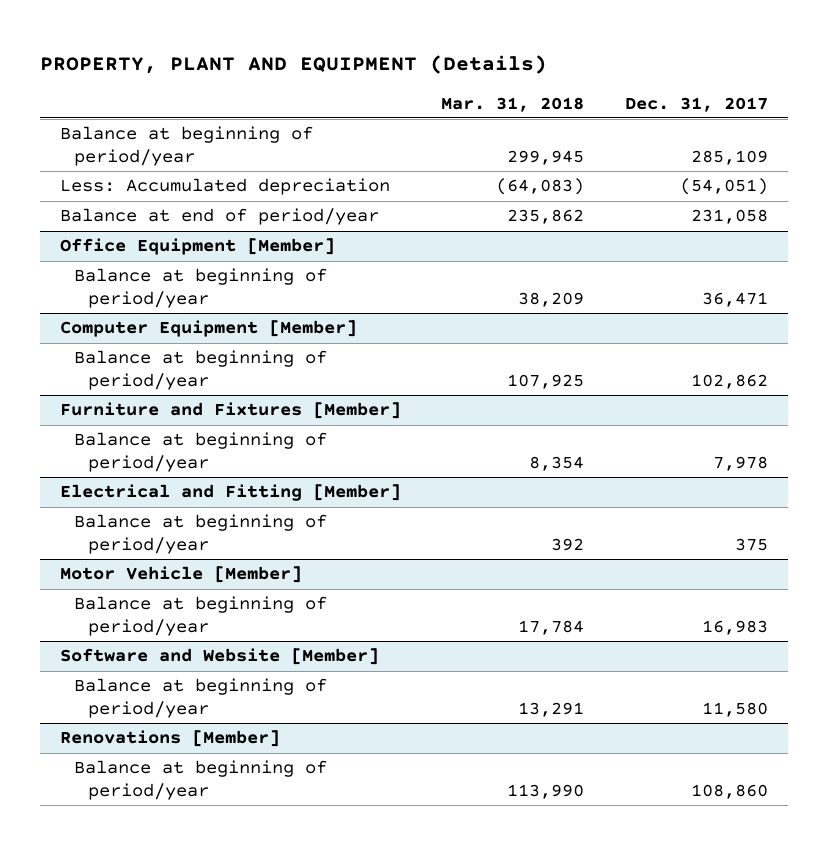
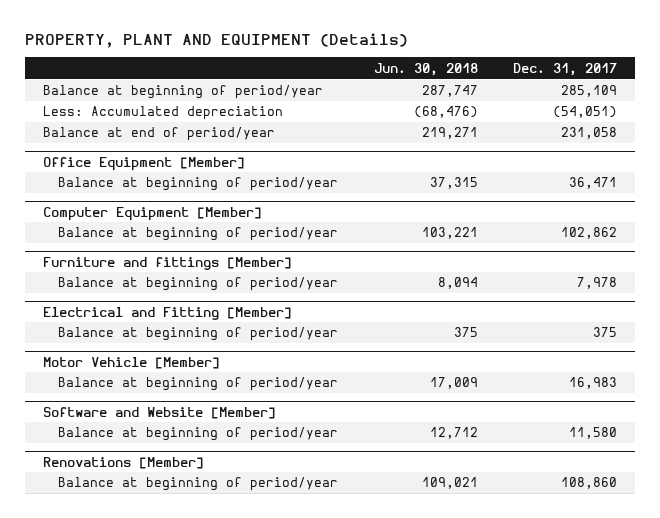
- | Mar. 31, 2018 | Dec. 31, 2017
+ | Jun. 30, 2018 | Dec. 31, 2017
- Furniture and Fixtures [Member]
+ Furniture and fittings [Member]

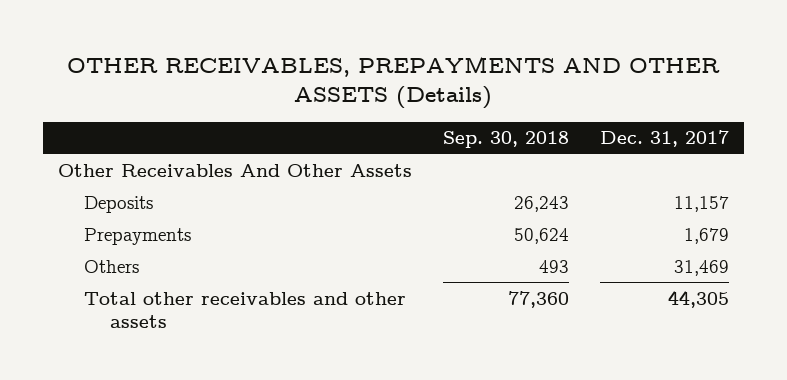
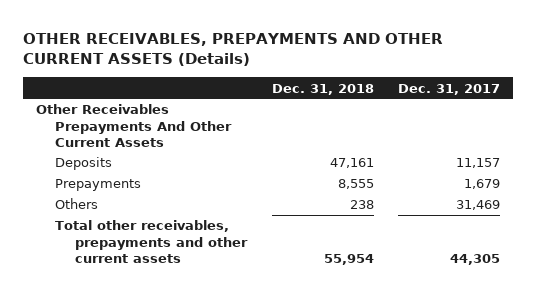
- OTHER RECEIVABLES, PREPAYMENTS AND OTHER ASSETS (Details)
+ OTHER RECEIVABLES, PREPAYMENTS AND OTHER CURRENT ASSETS (Details)
- | Sep. 30, 2018 | Dec. 31, 2017
+ | Dec. 31, 2018 | Dec. 31, 2017
- Other Receivables And Other Assets
+ Other Receivables Prepayments And Other Current Assets
- Total other receivables and other assets | 77,360 | 44,305
+ Total other receivables, prepayments and other current assets | 55,954 | 44,305

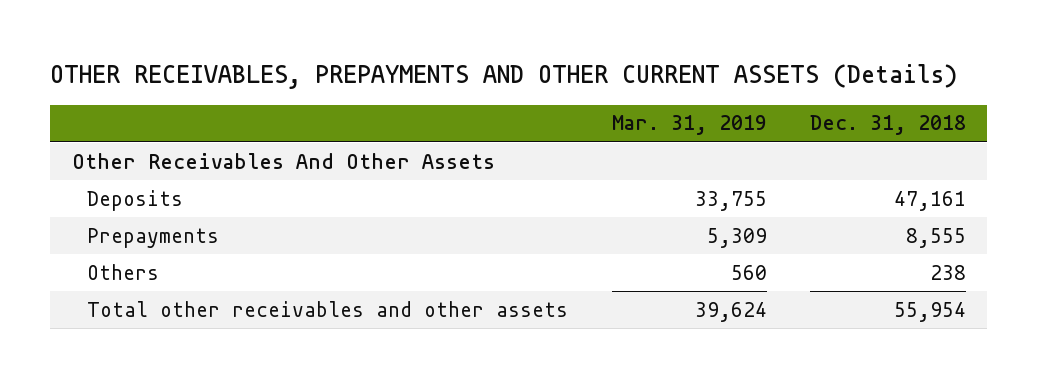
- | Dec. 31, 2018 | Dec. 31, 2017
+ | Mar. 31, 2019 | Dec. 31, 2018
- Other Receivables Prepayments And Other Current Assets
+ Other Receivables And Other Assets
- Total other receivables, prepayments and other current assets | 55,954 | 44,305
+ Total other receivables and other assets | 39,624 | 55,954

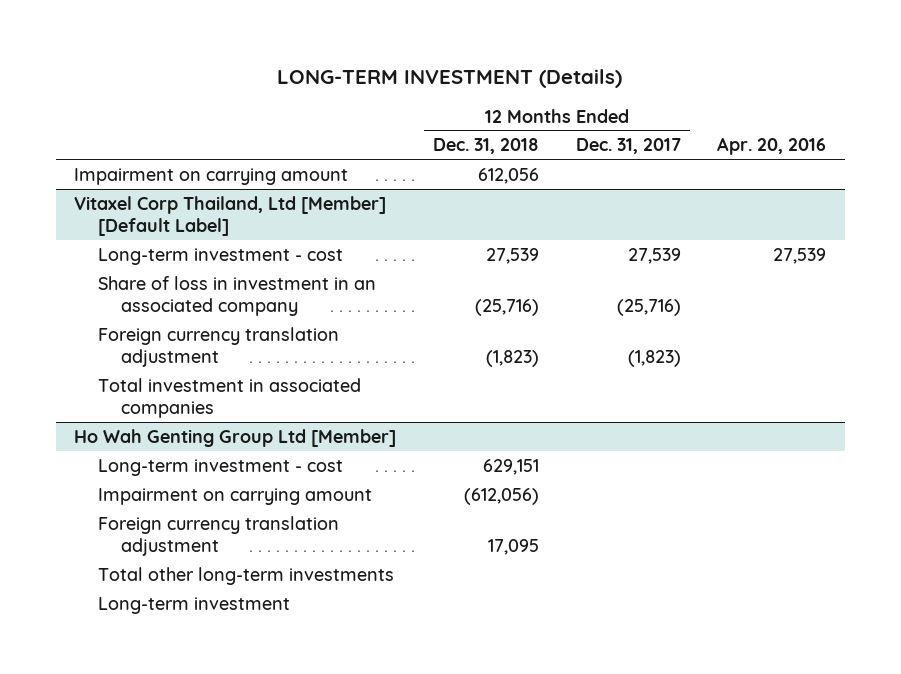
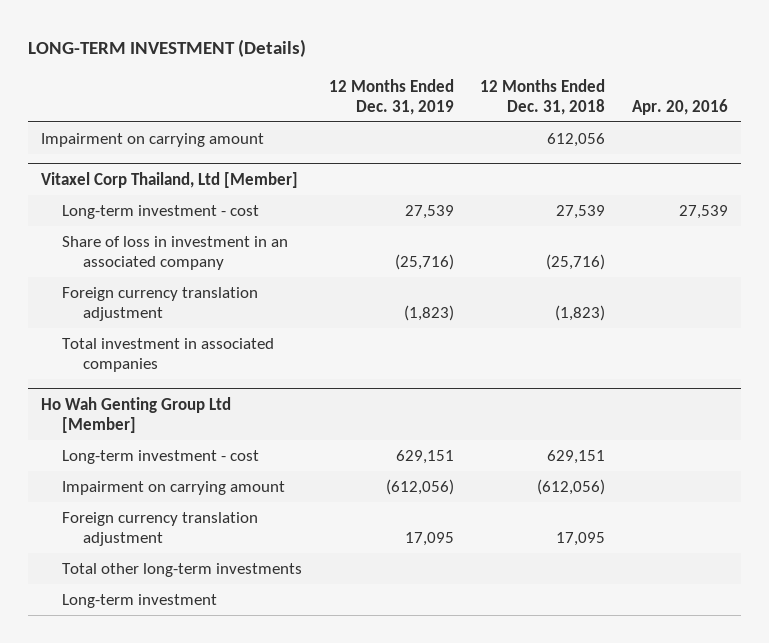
- | 12 Months Ended Dec. 31, 2018 | 12 Months Ended Dec. 31, 2017 | Apr. 20, 2016
+ | 12 Months Ended Dec. 31, 2019 | 12 Months Ended Dec. 31, 2018 | Apr. 20, 2016
- Vitaxel Corp Thailand, Ltd [Member] [Default Label]
+ Vitaxel Corp Thailand, Ltd [Member]

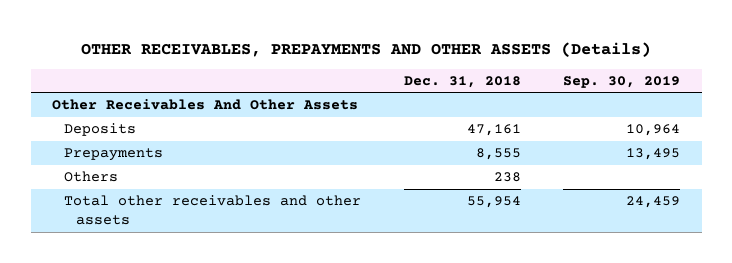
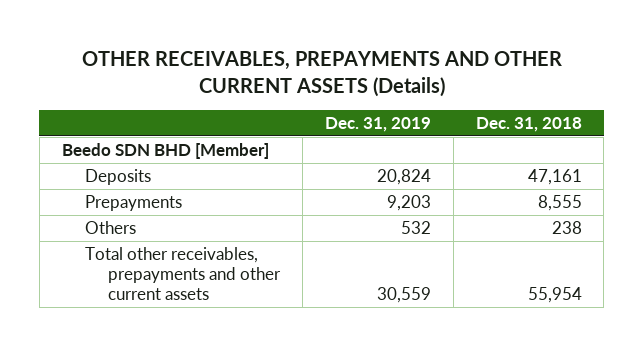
- OTHER RECEIVABLES, PREPAYMENTS AND OTHER ASSETS (Details)
+ OTHER RECEIVABLES, PREPAYMENTS AND OTHER CURRENT ASSETS (Details)
- | Dec. 31, 2018 | Sep. 30, 2019
+ | Dec. 31, 2019 | Dec. 31, 2018
- Other Receivables And Other Assets
+ Beedo SDN BHD [Member]
- Total other receivables and other assets | 55,954 | 24,459
+ Total other receivables, prepayments and other current assets | 30,559 | 55,954

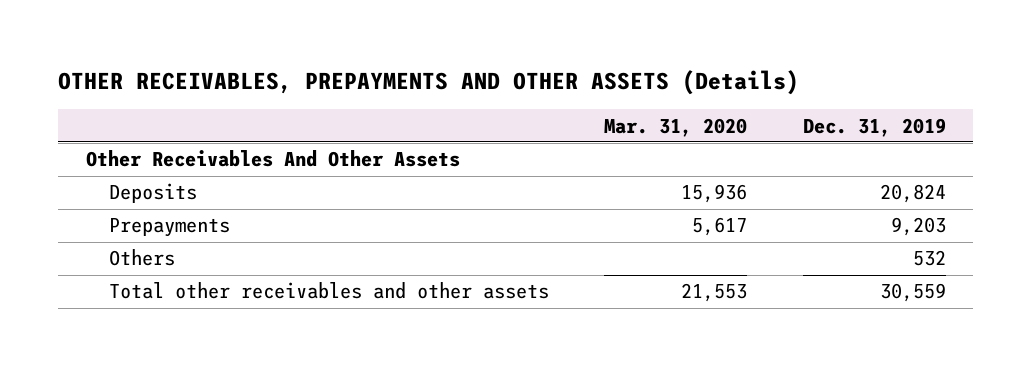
- OTHER RECEIVABLES, PREPAYMENTS AND OTHER CURRENT ASSETS (Details)
+ OTHER RECEIVABLES, PREPAYMENTS AND OTHER ASSETS (Details)
- | Dec. 31, 2019 | Dec. 31, 2018
+ | Mar. 31, 2020 | Dec. 31, 2019
- Beedo SDN BHD [Member]
+ Other Receivables And Other Assets
- Total other receivables, prepayments and other current assets | 30,559 | 55,954
+ Total other receivables and other assets | 21,553 | 30,559

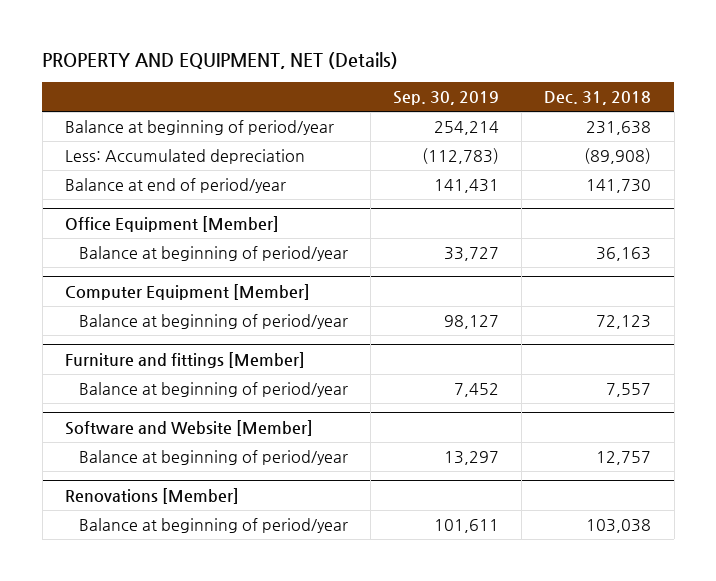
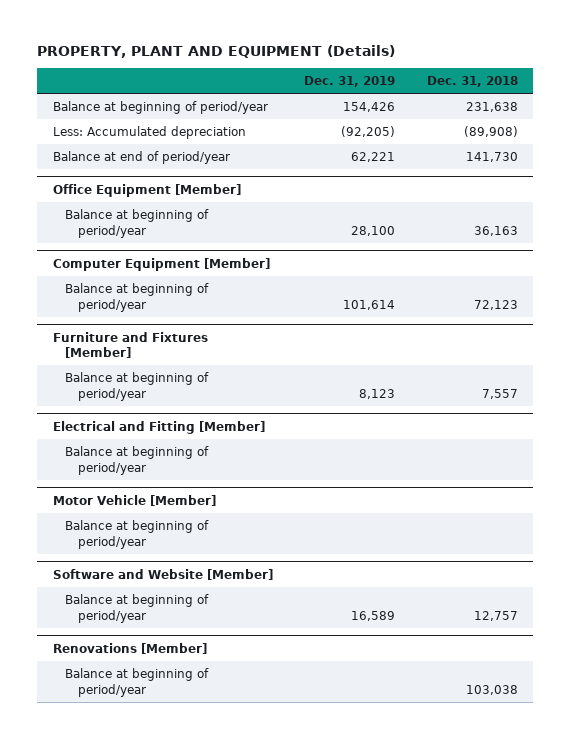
- PROPERTY AND EQUIPMENT, NET (Details)
+ PROPERTY, PLANT AND EQUIPMENT (Details)
- | Sep. 30, 2019 | Dec. 31, 2018
+ | Dec. 31, 2019 | Dec. 31, 2018
- Furniture and fittings [Member]
+ Furniture and Fixtures [Member]
+ Electrical and Fitting [Member]
+ Balance at beginning of period/year
+ Motor Vehicle [Member]
+ Balance at beginning of period/year

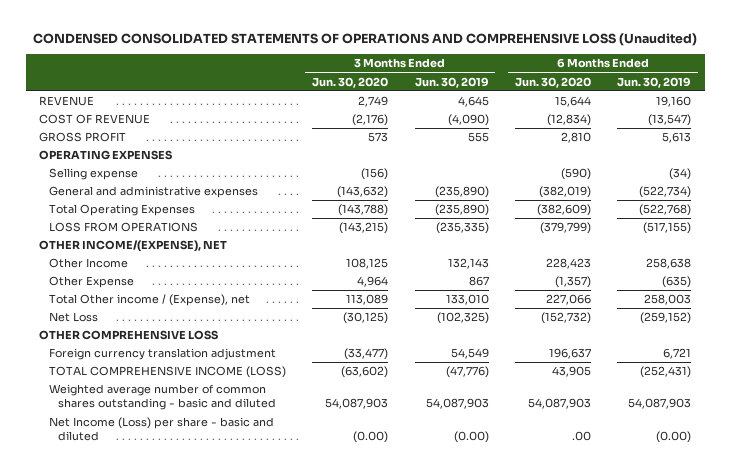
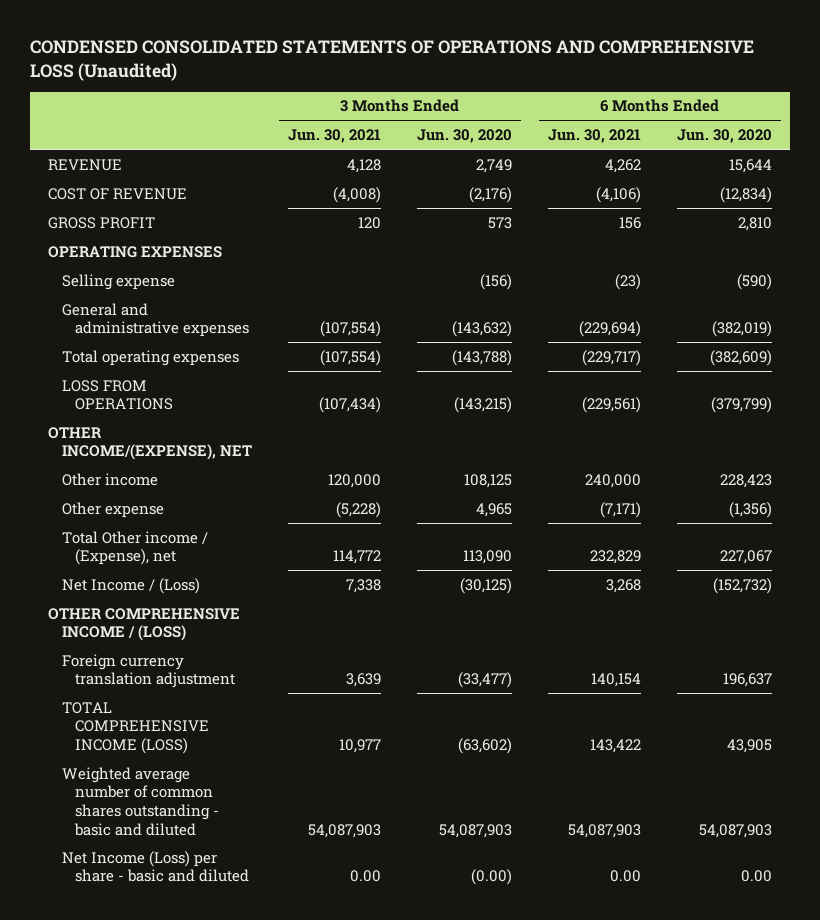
- | 3 Months Ended Jun. 30, 2020 | 3 Months Ended Jun. 30, 2019 | 6 Months Ended Jun. 30, 2020 | 6 Months Ended Jun. 30, 2019
+ | 3 Months Ended Jun. 30, 2021 | 3 Months Ended Jun. 30, 2020 | 6 Months Ended Jun. 30, 2021 | 6 Months Ended Jun. 30, 2020
- Total Operating Expenses | (143,788) | (235,890) | (382,609) | (522,768)
+ Total operating expenses | (107,554) | (143,788) | (229,717) | (382,609)
- Other Income | 108,125 | 132,143 | 228,423 | 258,638
- Other Expense | 4,964 | 867 | (1,357) | (635)
- Total Other income / (Expense), net | 113,089 | 133,010 | 227,066 | 258,003
- Net Loss | (30,125) | (102,325) | (152,732) | (259,152)
- OTHER COMPREHENSIVE LOSS
+ Other income | 120,000 | 108,125 | 240,000 | 228,423
+ Other expense | (5,228) | 4,965 | (7,171) | (1,356)
+ Total Other income / (Expense), net | 114,772 | 113,090 | 232,829 | 227,067
+ Net Income / (Loss) | 7,338 | (30,125) | 3,268 | (152,732)
+ OTHER COMPREHENSIVE INCOME / (LOSS)
- Net Income (Loss) per share - basic and diluted | (0.00) | (0.00) | .00 | (0.00)
+ Net Income (Loss) per share - basic and diluted | 0.00 | (0.00) | 0.00 | 0.00

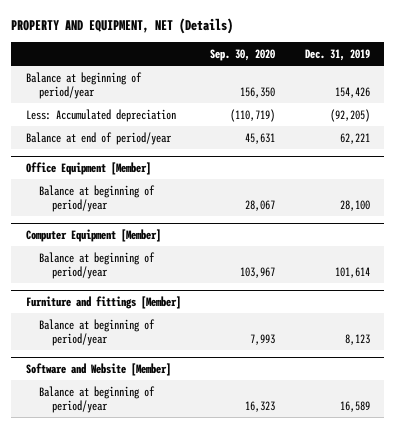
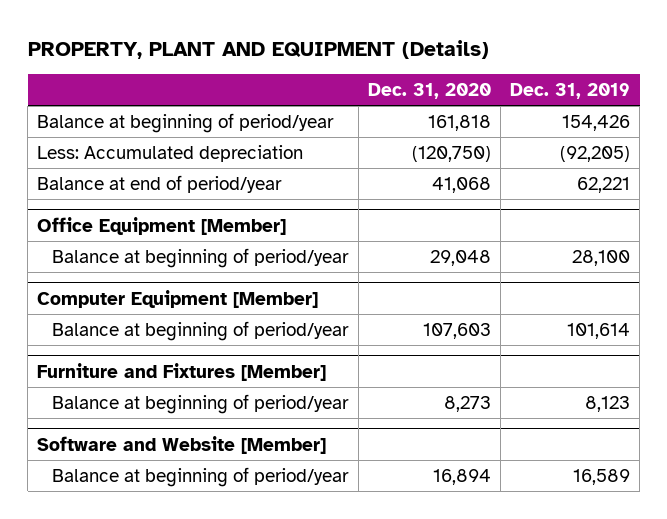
- PROPERTY AND EQUIPMENT, NET (Details)
+ PROPERTY, PLANT AND EQUIPMENT (Details)
- | Sep. 30, 2020 | Dec. 31, 2019
+ | Dec. 31, 2020 | Dec. 31, 2019
- Furniture and fittings [Member]
+ Furniture and Fixtures [Member]

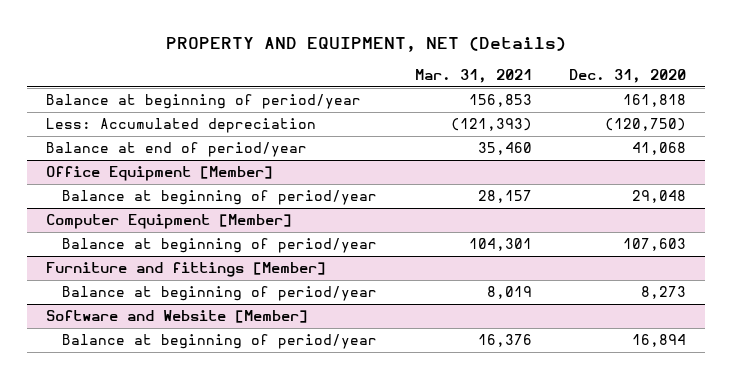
- PROPERTY, PLANT AND EQUIPMENT (Details)
+ PROPERTY AND EQUIPMENT, NET (Details)
- | Dec. 31, 2020 | Dec. 31, 2019
+ | Mar. 31, 2021 | Dec. 31, 2020
- Furniture and Fixtures [Member]
+ Furniture and fittings [Member]

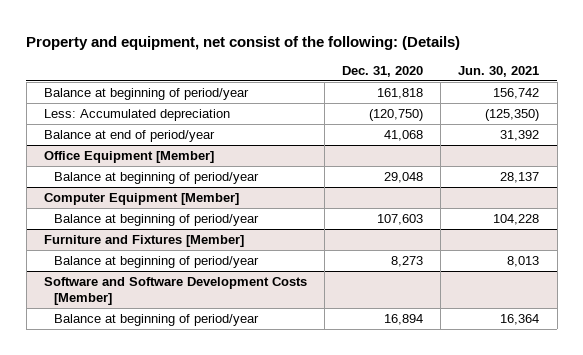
- PROPERTY AND EQUIPMENT, NET (Details)
+ Property and equipment, net consist of the following: (Details)
- | Mar. 31, 2021 | Dec. 31, 2020
+ | Dec. 31, 2020 | Jun. 30, 2021
- Furniture and fittings [Member]
+ Furniture and Fixtures [Member]
- Software and Website [Member]
+ Software and Software Development Costs [Member]

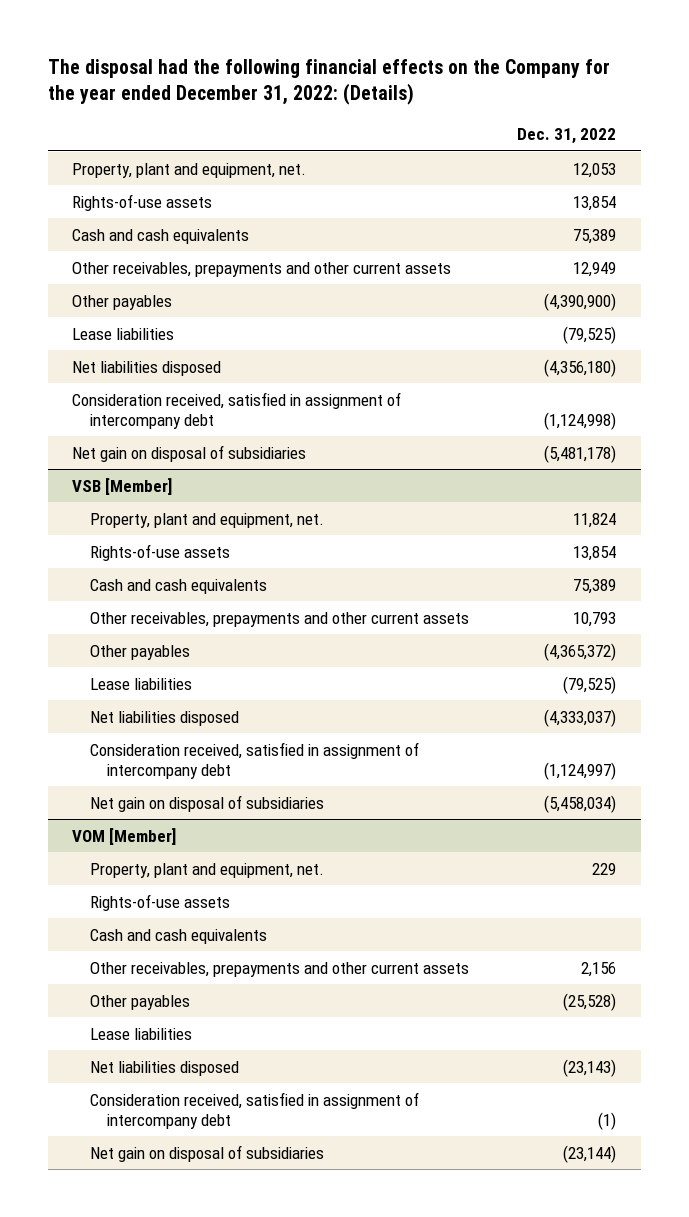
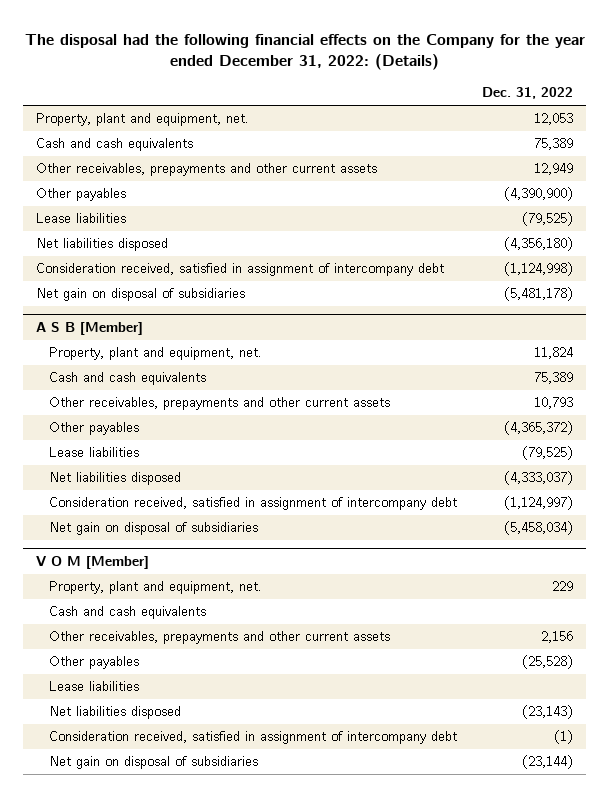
- Rights-of-use assets | 13,854
- VSB [Member]
+ A S B [Member]
- Rights-of-use assets | 13,854
- VOM [Member]
+ V O M [Member]
- Rights-of-use assets

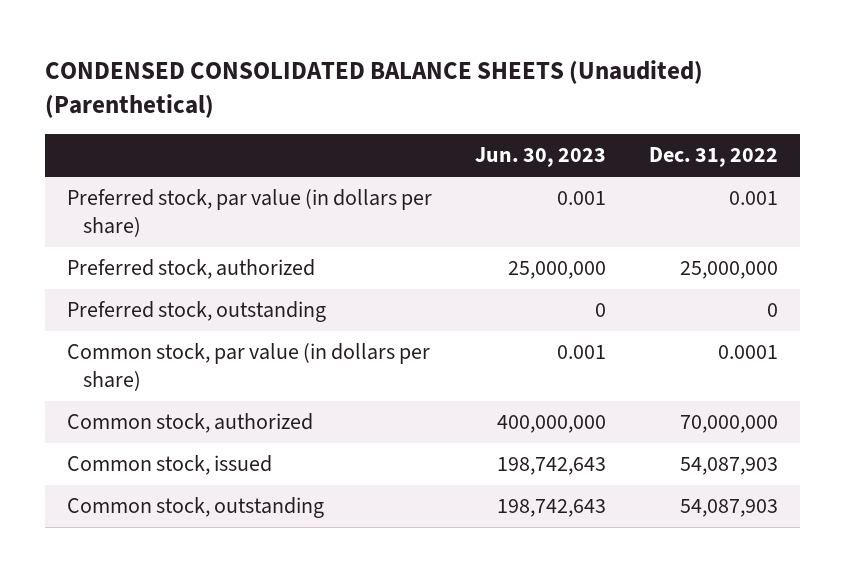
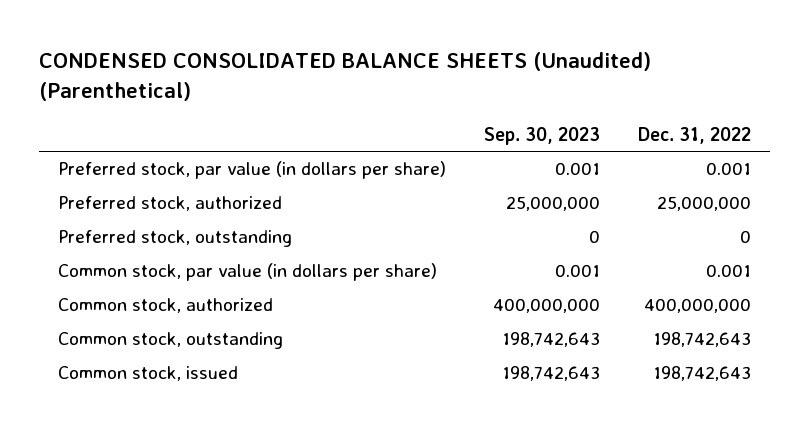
- | Jun. 30, 2023 | Dec. 31, 2022
+ | Sep. 30, 2023 | Dec. 31, 2022
- Common stock, par value (in dollars per share) | 0.001 | 0.0001
- Common stock, authorized | 400,000,000 | 70,000,000
- Common stock, issued | 198,742,643 | 54,087,903
- Common stock, outstanding | 198,742,643 | 54,087,903
+ Common stock, par value (in dollars per share) | 0.001 | 0.001
+ Common stock, authorized | 400,000,000 | 400,000,000
+ Common stock, outstanding | 198,742,643 | 198,742,643
+ Common stock, issued | 198,742,643 | 198,742,643

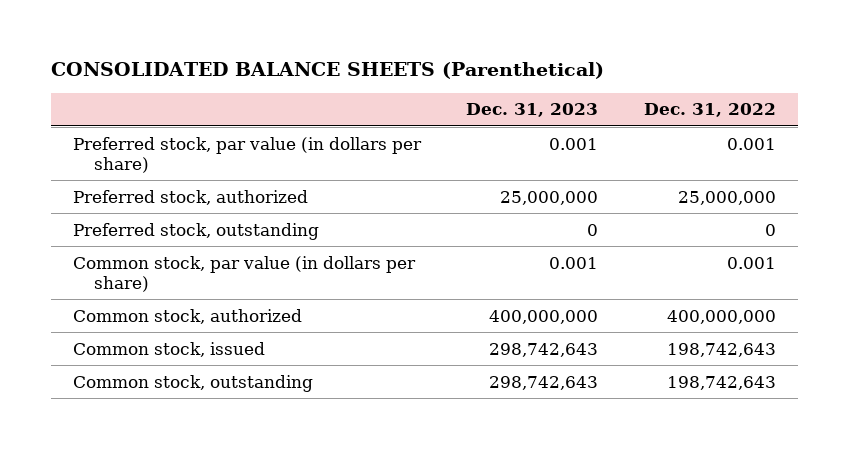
- CONDENSED CONSOLIDATED BALANCE SHEETS (Unaudited) (Parenthetical)
+ CONSOLIDATED BALANCE SHEETS (Parenthetical)
- | Sep. 30, 2023 | Dec. 31, 2022
+ | Dec. 31, 2023 | Dec. 31, 2022
moved down: Common stock, outstanding | 298,742,643 | 198,742,643

